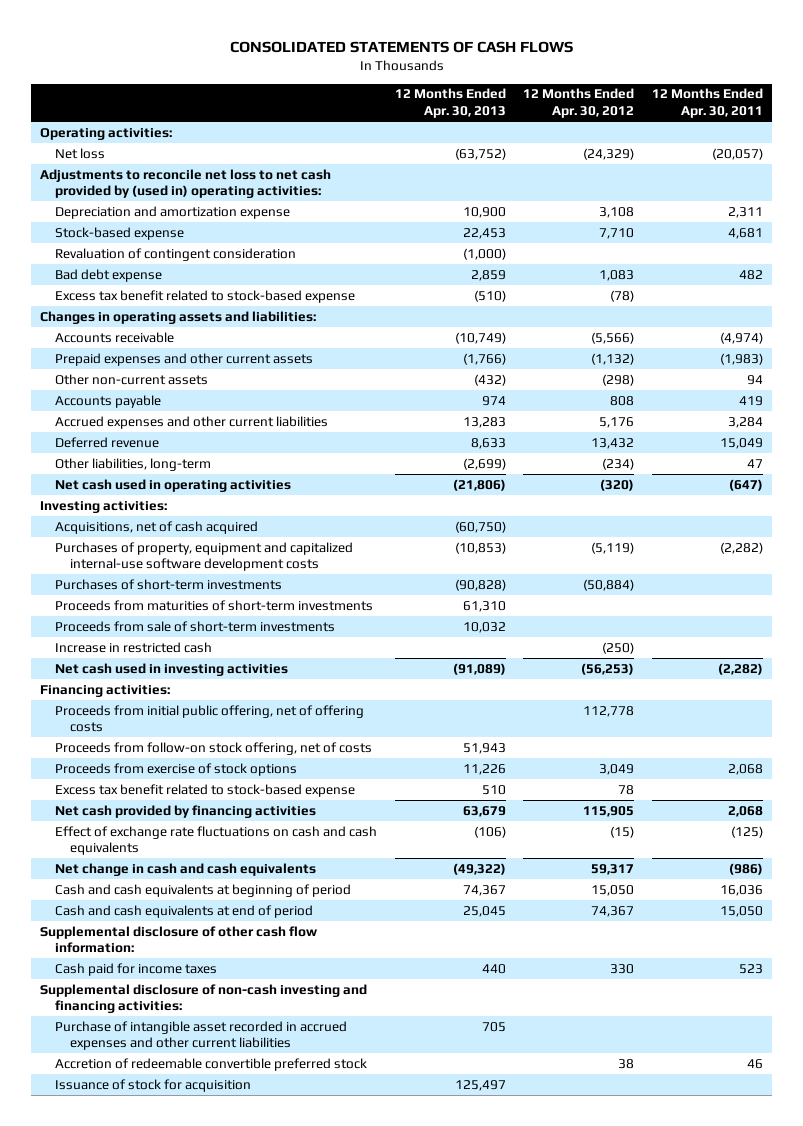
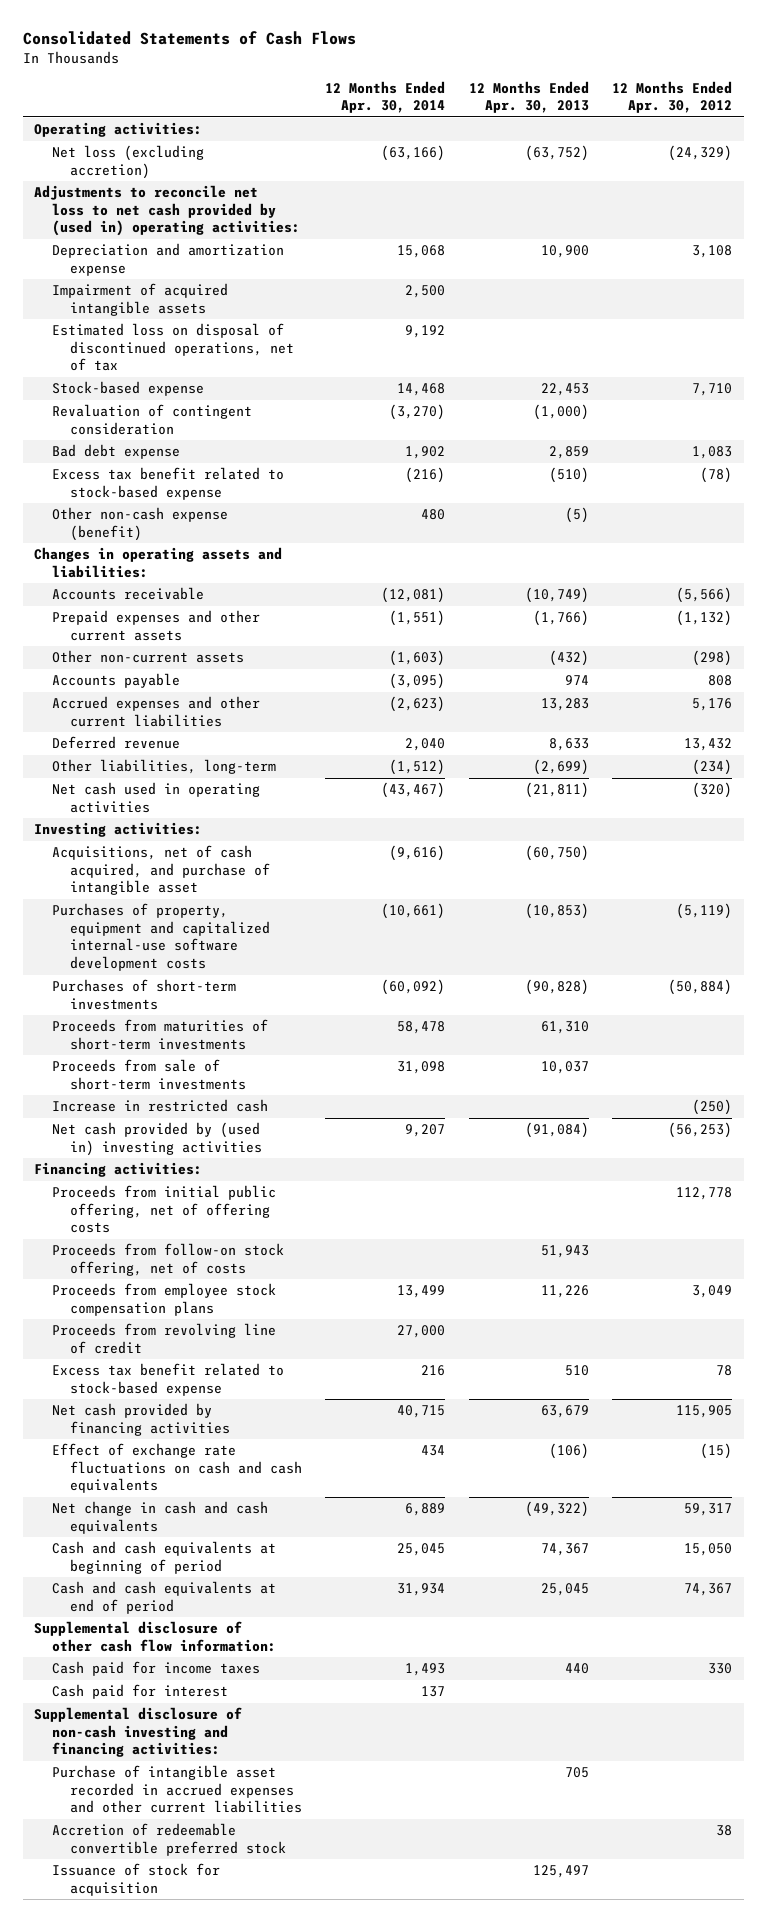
- CONSOLIDATED STATEMENTS OF CASH FLOWS
+ Consolidated Statements of Cash Flows
- | 12 Months Ended Apr. 30, 2013 | 12 Months Ended Apr. 30, 2012 | 12 Months Ended Apr. 30, 2011
+ | 12 Months Ended Apr. 30, 2014 | 12 Months Ended Apr. 30, 2013 | 12 Months Ended Apr. 30, 2012
- Net loss | (63,752) | (24,329) | (20,057)
+ Net loss (excluding accretion) | (63,166) | (63,752) | (24,329)
+ Impairment of acquired intangible assets | 2,500 | |
+ Estimated loss on disposal of discontinued operations, net of tax | 9,192 | |
+ Other non-cash expense (benefit) | 480 | (5) |
- Net cash used in operating activities | (21,806) | (320) | (647)
+ Net cash used in operating activities | (43,467) | (21,811) | (320)
- Acquisitions, net of cash acquired | (60,750) | |
+ Acquisitions, net of cash acquired, and purchase of intangible asset | (9,616) | (60,750) |
- Proceeds from sale of short-term investments | 10,032 | |
+ Proceeds from sale of short-term investments | 31,098 | 10,037 |
- Net cash used in investing activities | (91,089) | (56,253) | (2,282)
+ Net cash provided by (used in) investing activities | 9,207 | (91,084) | (56,253)
- Proceeds from exercise of stock options | 11,226 | 3,049 | 2,068
+ Proceeds from employee stock compensation plans | 13,499 | 11,226 | 3,049
+ Proceeds from revolving line of credit | 27,000 | |
+ Cash paid for interest | 137 | |

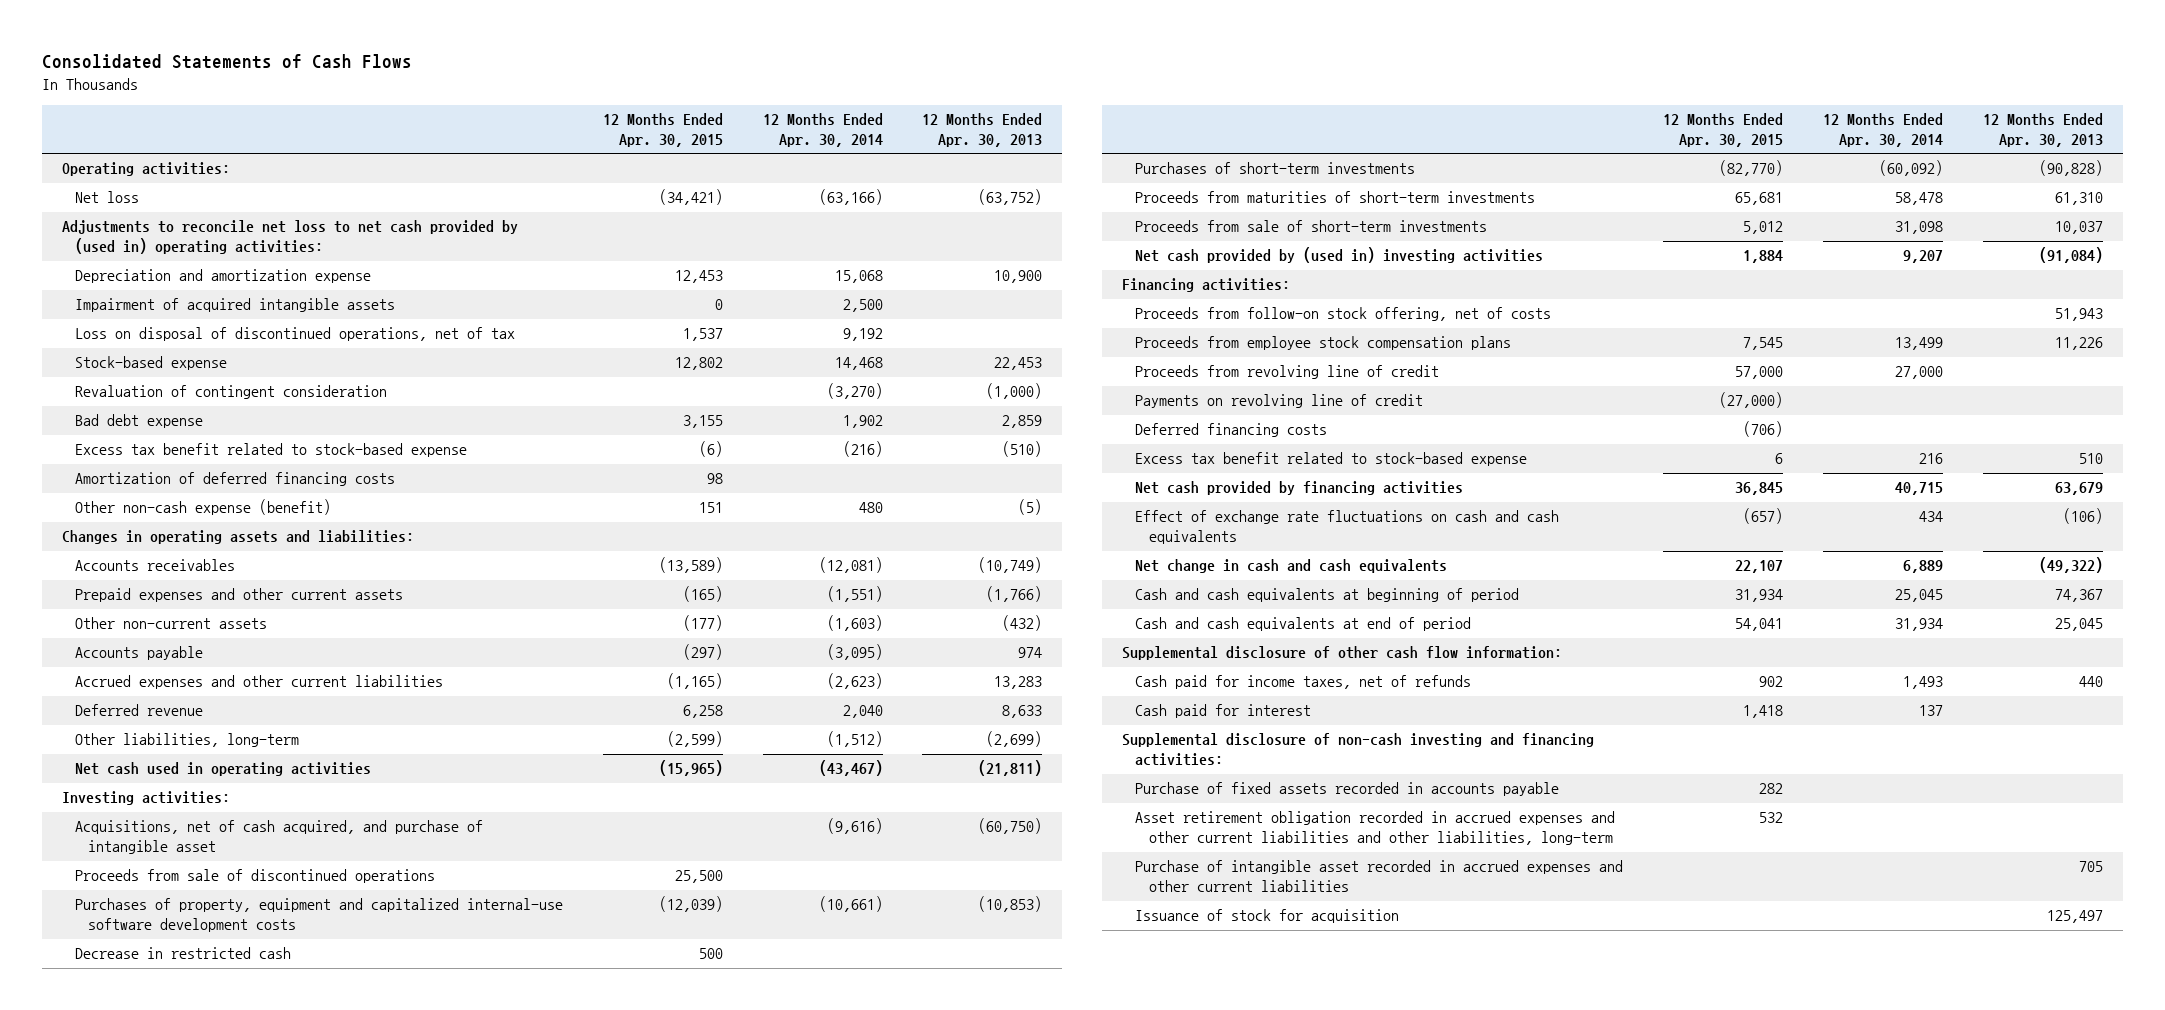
- | 12 Months Ended Apr. 30, 2014 | 12 Months Ended Apr. 30, 2013 | 12 Months Ended Apr. 30, 2012
+ | 12 Months Ended Apr. 30, 2015 | 12 Months Ended Apr. 30, 2014 | 12 Months Ended Apr. 30, 2013
- Net loss (excluding accretion) | (63,166) | (63,752) | (24,329)
+ Net loss | (34,421) | (63,166) | (63,752)
- Estimated loss on disposal of discontinued operations, net of tax | 9,192 | |
+ Loss on disposal of discontinued operations, net of tax | 1,537 | 9,192 |
+ Amortization of deferred financing costs | 98 | |
- Accounts receivable | (12,081) | (10,749) | (5,566)
+ Accounts receivables | (13,589) | (12,081) | (10,749)
+ Proceeds from sale of discontinued operations | 25,500 | |
+ Decrease in restricted cash | 500 | |
- Increase in restricted cash | | | (250)
- Proceeds from initial public offering, net of offering costs | | | 112,778
+ Payments on revolving line of credit | (27,000) | |
+ Deferred financing costs | (706) | |
- Cash paid for income taxes | 1,493 | 440 | 330
+ Cash paid for income taxes, net of refunds | 902 | 1,493 | 440
+ Purchase of fixed assets recorded in accounts payable | 282 | |
+ Asset retirement obligation recorded in accrued expenses and other current liabilities and other liabilities, long-term | 532 | |
- Accretion of redeemable convertible preferred stock | | | 38

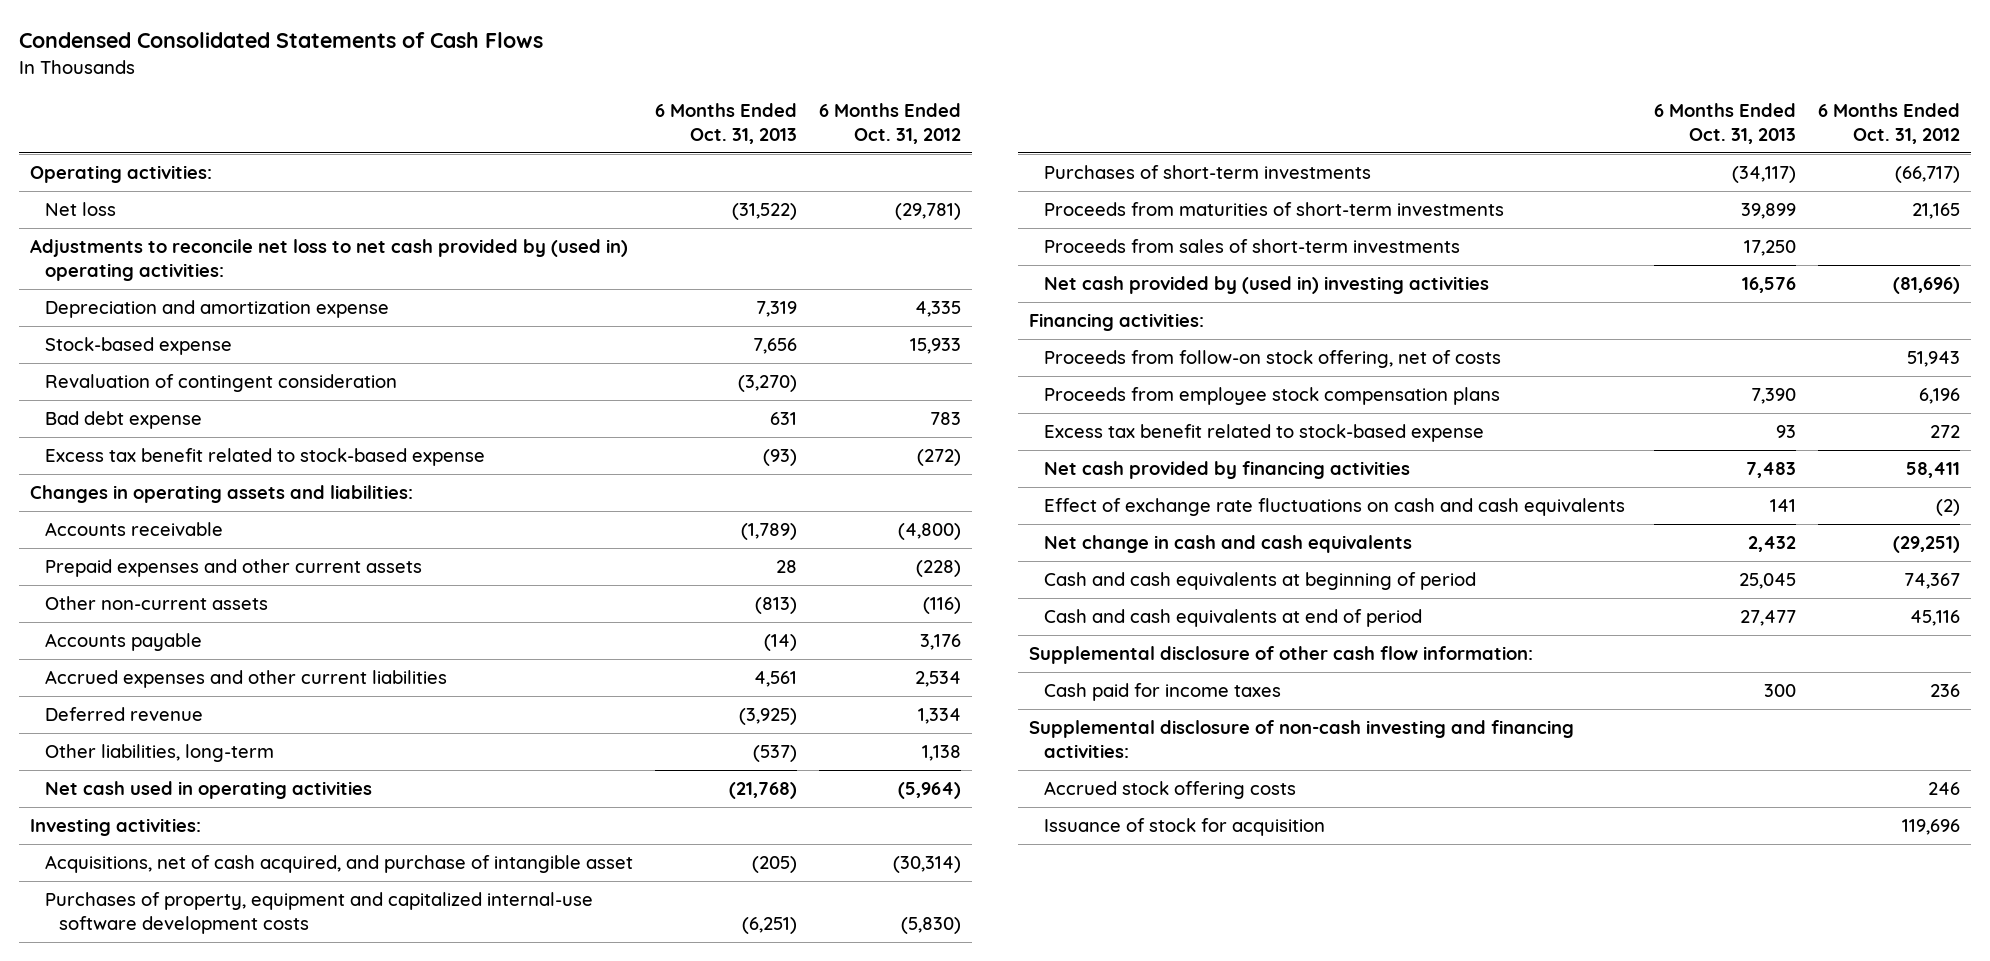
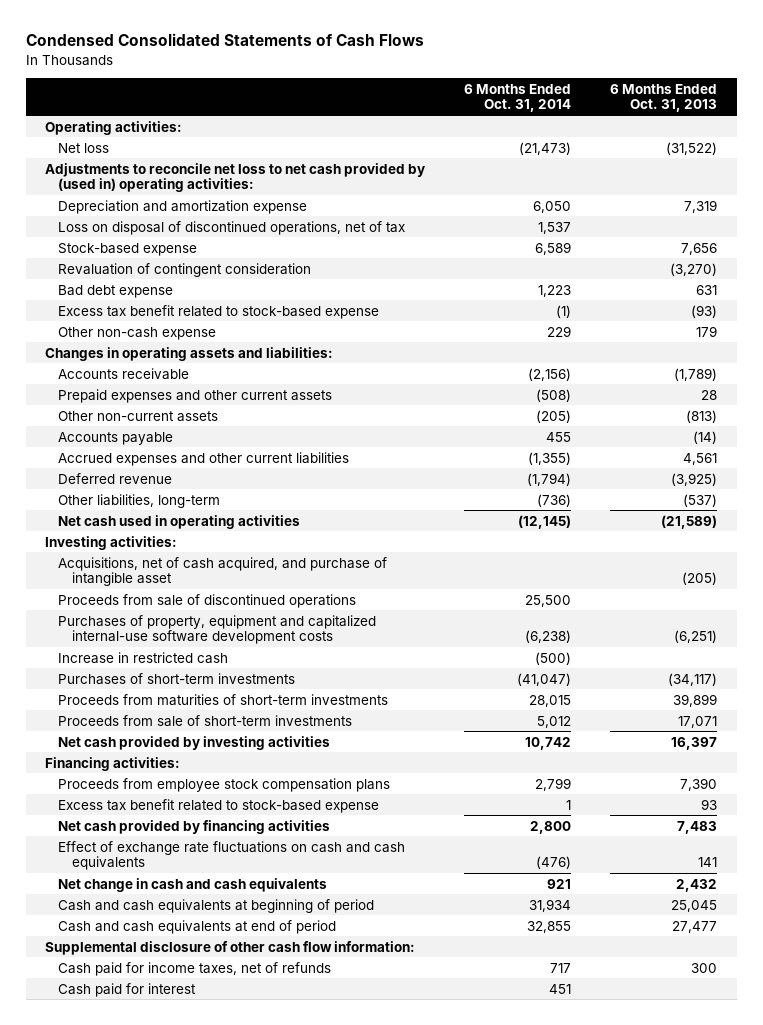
- | 6 Months Ended Oct. 31, 2013 | 6 Months Ended Oct. 31, 2012
+ | 6 Months Ended Oct. 31, 2014 | 6 Months Ended Oct. 31, 2013
+ Loss on disposal of discontinued operations, net of tax | 1,537 |
+ Other non-cash expense | 229 | 179
- Net cash used in operating activities | (21,768) | (5,964)
+ Net cash used in operating activities | (12,145) | (21,589)
+ Proceeds from sale of discontinued operations | 25,500 |
+ Increase in restricted cash | (500) |
- Proceeds from sales of short-term investments | 17,250 |
- Net cash provided by (used in) investing activities | 16,576 | (81,696)
+ Proceeds from sale of short-term investments | 5,012 | 17,071
+ Net cash provided by investing activities | 10,742 | 16,397
- Proceeds from follow-on stock offering, net of costs | | 51,943
- Cash paid for income taxes | 300 | 236
- Supplemental disclosure of non-cash investing and financing activities:
- Accrued stock offering costs | | 246
- Issuance of stock for acquisition | | 119,696
+ Cash paid for income taxes, net of refunds | 717 | 300
+ Cash paid for interest | 451 |

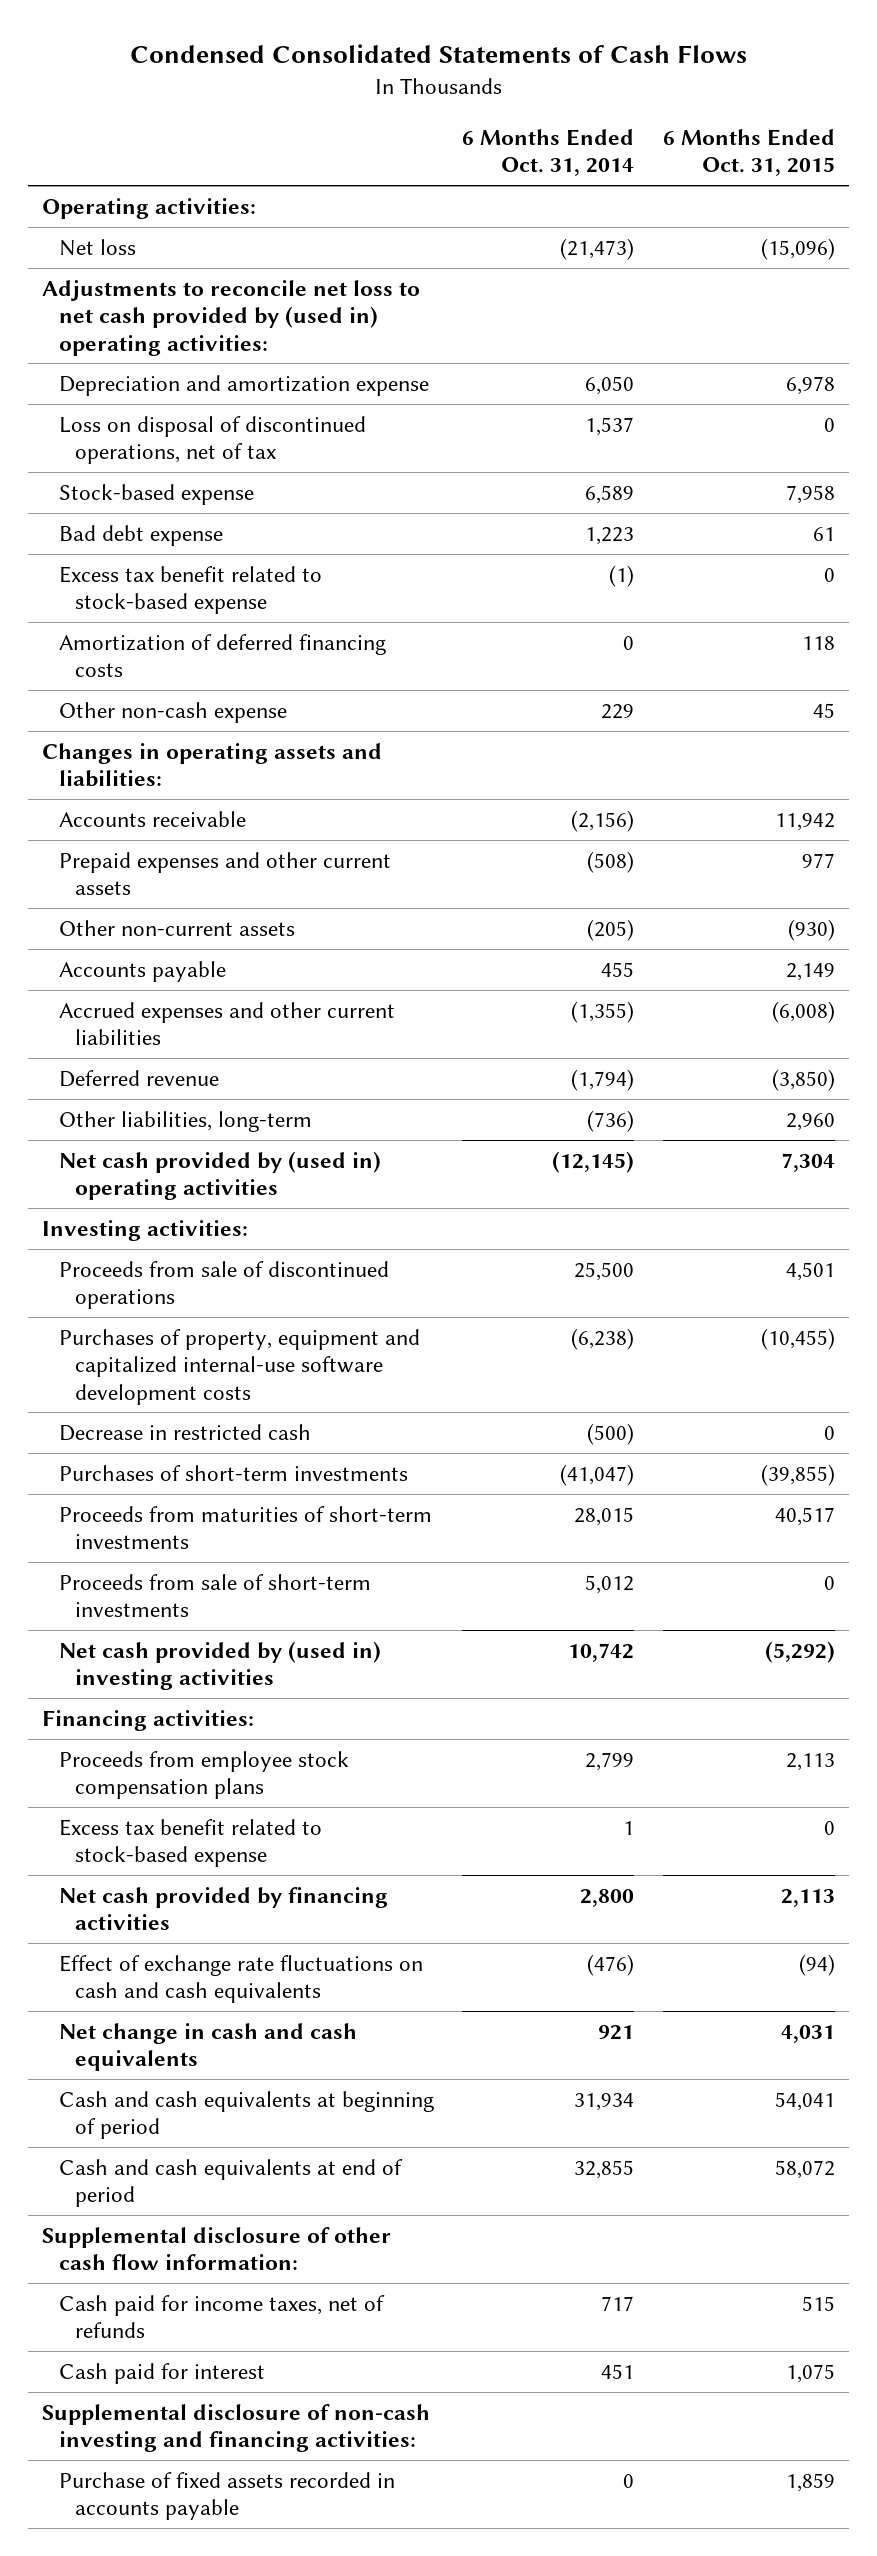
- | 6 Months Ended Oct. 31, 2014 | 6 Months Ended Oct. 31, 2013
+ | 6 Months Ended Oct. 31, 2014 | 6 Months Ended Oct. 31, 2015
- Revaluation of contingent consideration | | (3,270)
+ Amortization of deferred financing costs | 0 | 118
- Net cash used in operating activities | (12,145) | (21,589)
+ Net cash provided by (used in) operating activities | (12,145) | 7,304
- Acquisitions, net of cash acquired, and purchase of intangible asset | | (205)
- Increase in restricted cash | (500) |
+ Decrease in restricted cash | (500) | 0
- Net cash provided by investing activities | 10,742 | 16,397
+ Net cash provided by (used in) investing activities | 10,742 | (5,292)
+ Supplemental disclosure of non-cash investing and financing activities:
+ Purchase of fixed assets recorded in accounts payable | 0 | 1,859

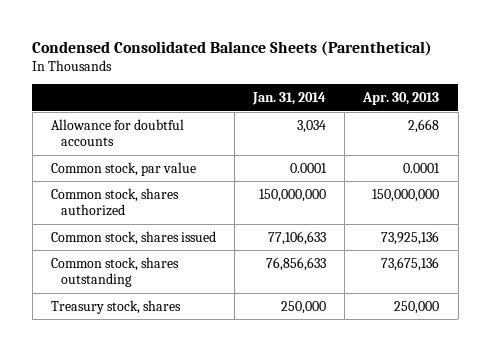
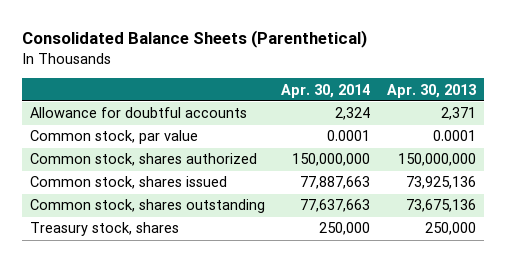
- Condensed Consolidated Balance Sheets (Parenthetical)
+ Consolidated Balance Sheets (Parenthetical)
- | Jan. 31, 2014 | Apr. 30, 2013
+ | Apr. 30, 2014 | Apr. 30, 2013
- Allowance for doubtful accounts | 3,034 | 2,668
+ Allowance for doubtful accounts | 2,324 | 2,371

